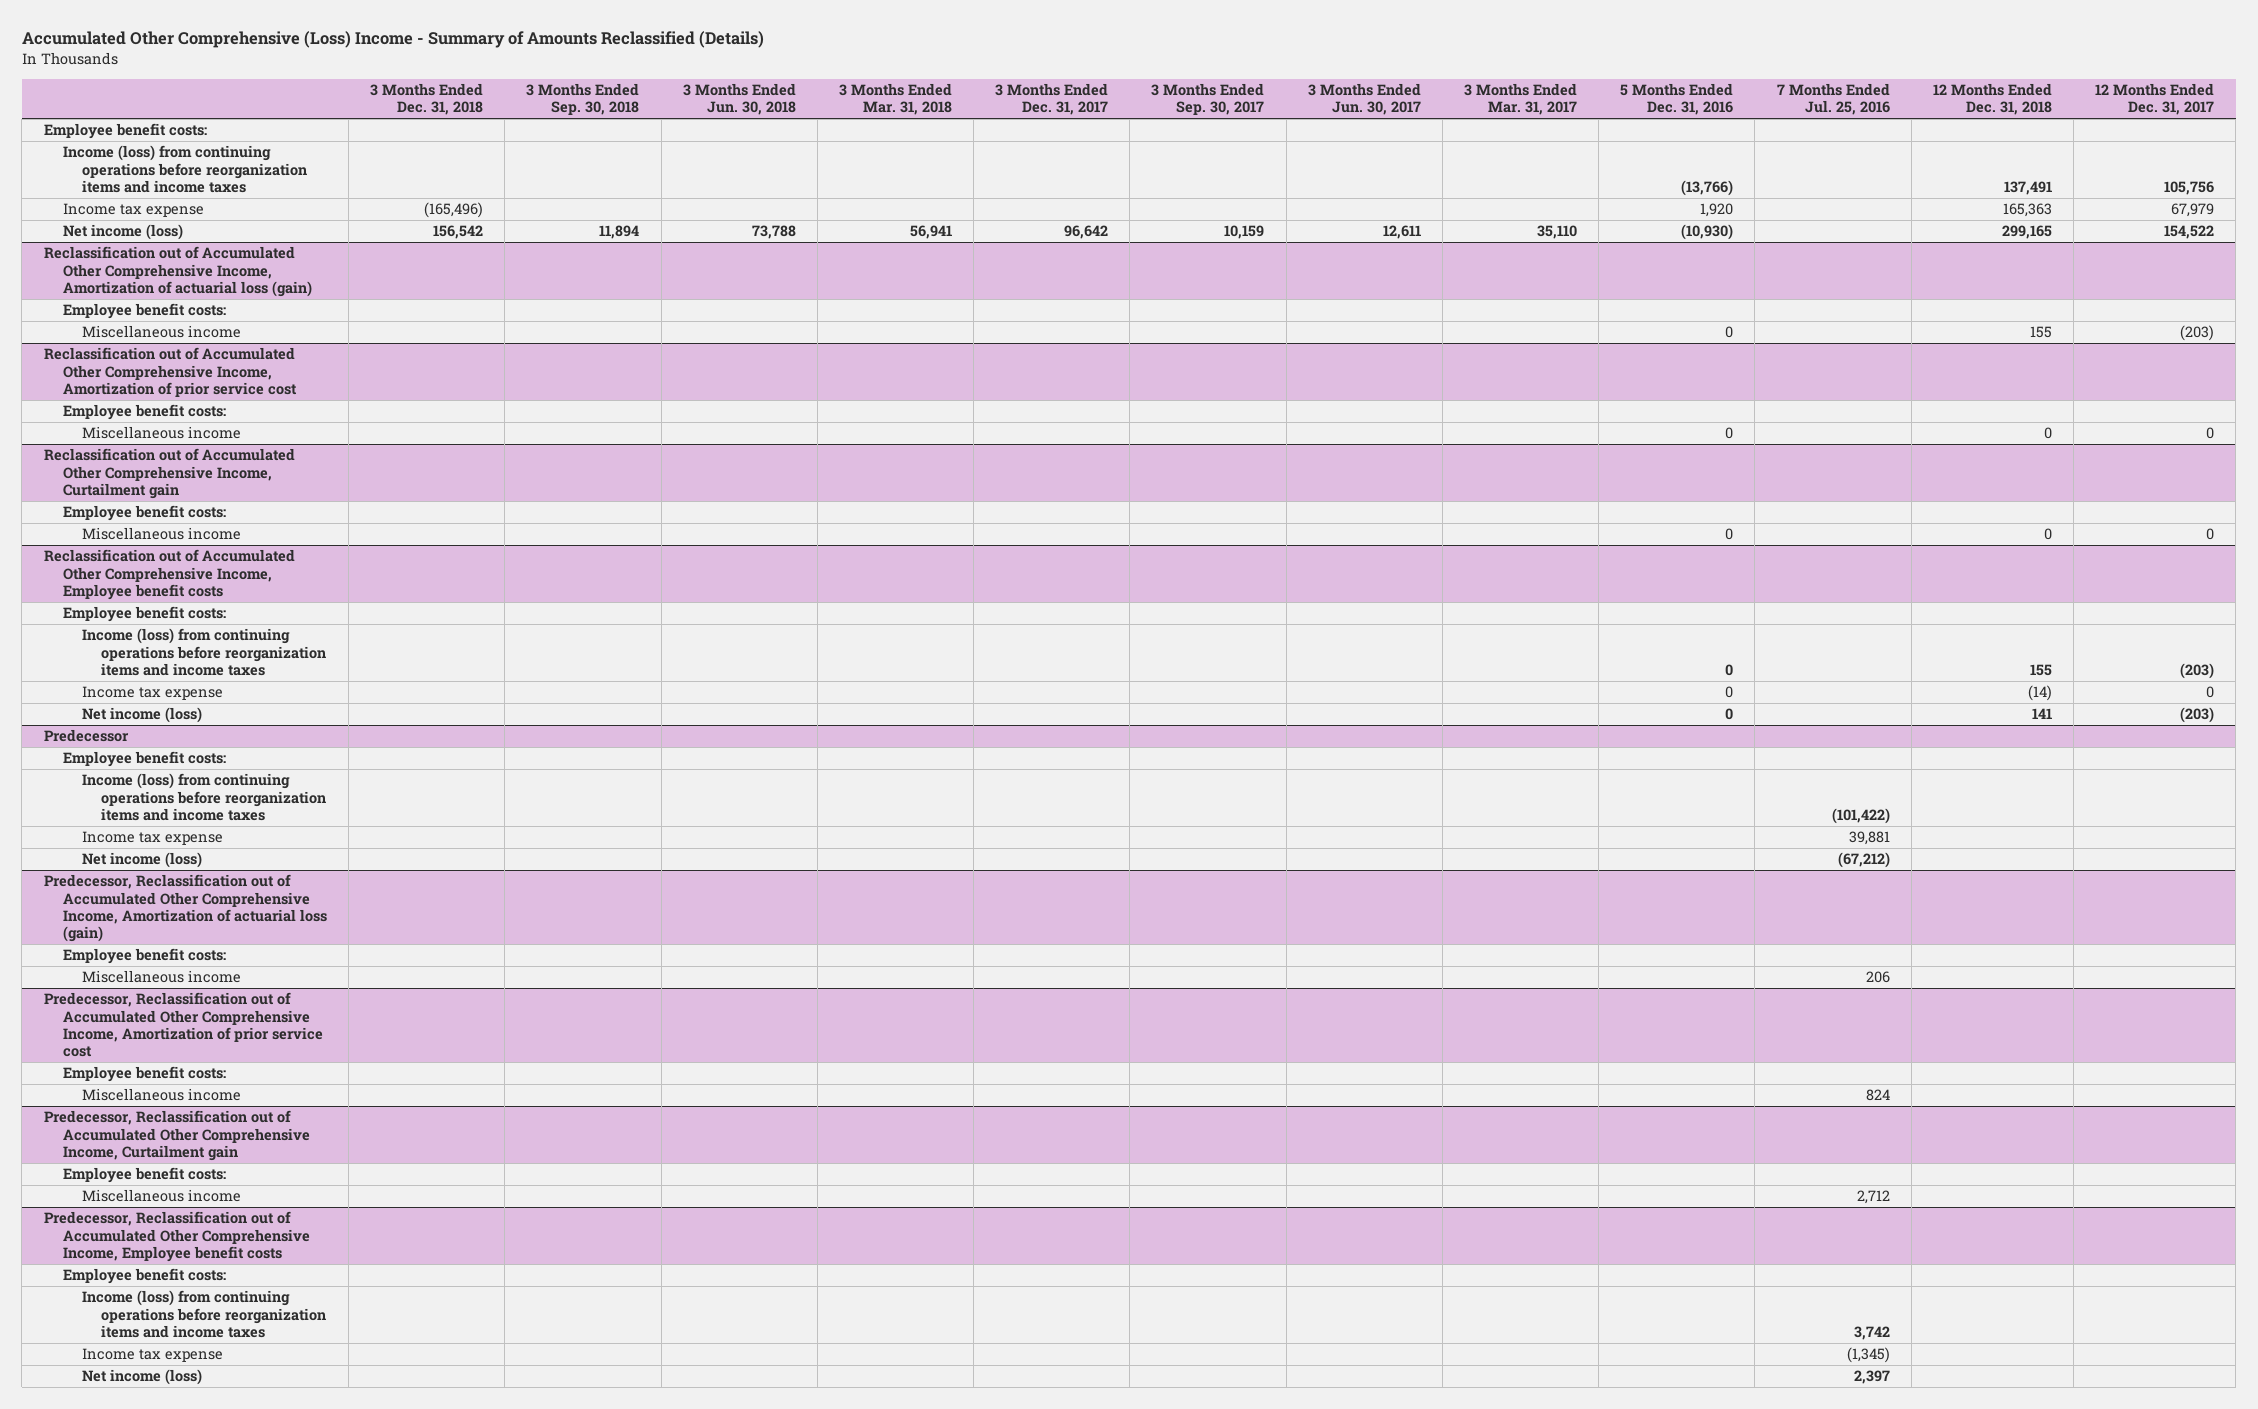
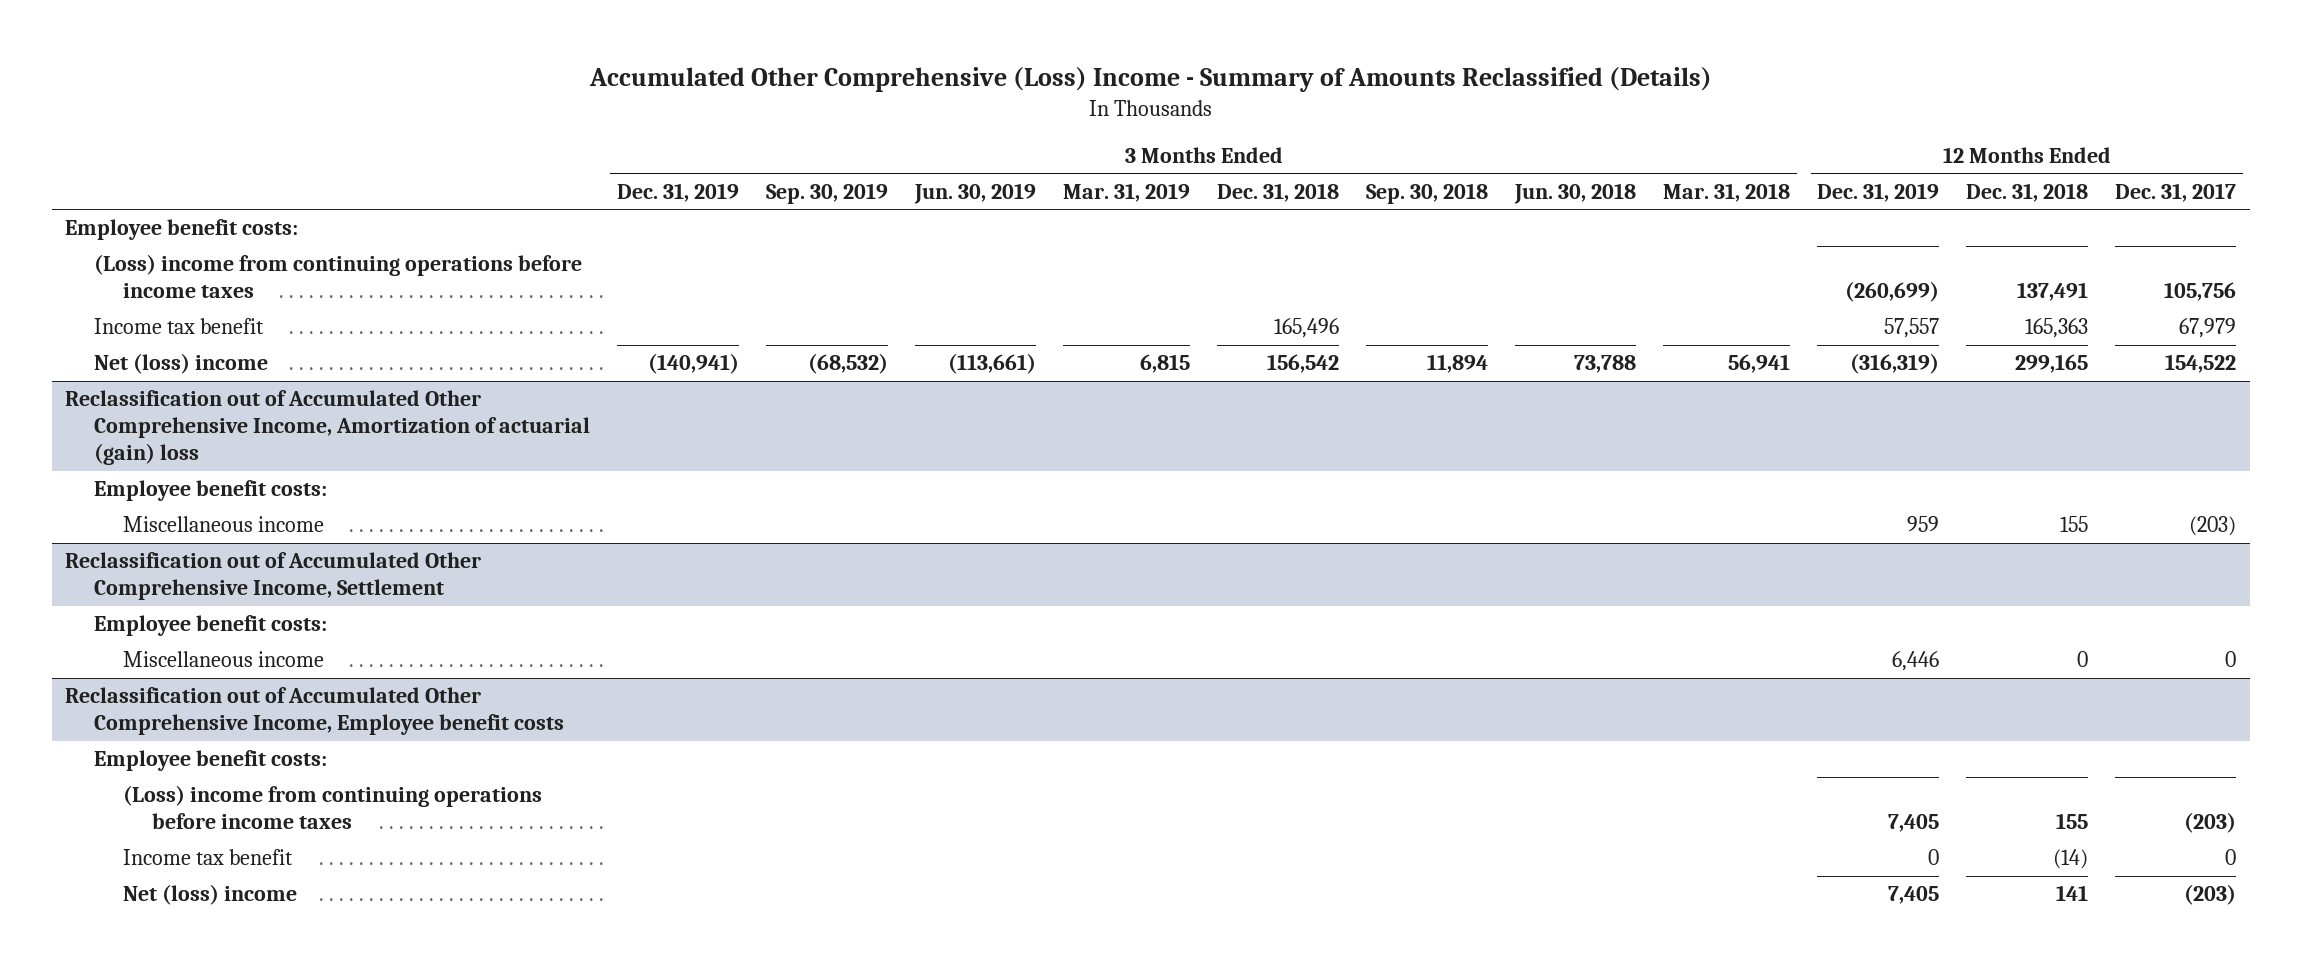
- | 3 Months Ended Dec. 31, 2018 | 3 Months Ended Sep. 30, 2018 | 3 Months Ended Jun. 30, 2018 | 3 Months Ended Mar. 31, 2018 | 3 Months Ended Dec. 31, 2017 | 3 Months Ended Sep. 30, 2017 | 3 Months Ended Jun. 30, 2017 | 3 Months Ended Mar. 31, 2017 | 5 Months Ended Dec. 31, 2016 | 7 Months Ended Jul. 25, 2016 | 12 Months Ended Dec. 31, 2018 | 12 Months Ended Dec. 31, 2017
+ | 3 Months Ended Dec. 31, 2019 | 3 Months Ended Sep. 30, 2019 | 3 Months Ended Jun. 30, 2019 | 3 Months Ended Mar. 31, 2019 | 3 Months Ended Dec. 31, 2018 | 3 Months Ended Sep. 30, 2018 | 3 Months Ended Jun. 30, 2018 | 3 Months Ended Mar. 31, 2018 | 12 Months Ended Dec. 31, 2019 | 12 Months Ended Dec. 31, 2018 | 12 Months Ended Dec. 31, 2017
- Income (loss) from continuing operations before reorganization items and income taxes | | | | | | | | | (13,766) | | 137,491 | 105,756
- Income tax expense | (165,496) | | | | | | | | 1,920 | | 165,363 | 67,979
- Net income (loss) | 156,542 | 11,894 | 73,788 | 56,941 | 96,642 | 10,159 | 12,611 | 35,110 | (10,930) | | 299,165 | 154,522
- Reclassification out of Accumulated Other Comprehensive Income, Amortization of actuarial loss (gain)
+ (Loss) income from continuing operations before income taxes | | | | | | | | | (260,699) | 137,491 | 105,756
+ Income tax benefit | | | | | 165,496 | | | | 57,557 | 165,363 | 67,979
+ Net (loss) income | (140,941) | (68,532) | (113,661) | 6,815 | 156,542 | 11,894 | 73,788 | 56,941 | (316,319) | 299,165 | 154,522
+ Reclassification out of Accumulated Other Comprehensive Income, Amortization of actuarial (gain) loss
- Reclassification out of Accumulated Other Comprehensive Income, Amortization of prior service cost
- Employee benefit costs:
- Miscellaneous income | | | | | | | | | 0 | | 0 | 0
- Reclassification out of Accumulated Other Comprehensive Income, Curtailment gain
+ Reclassification out of Accumulated Other Comprehensive Income, Settlement
@ Reclassification out of Accumulated Other Comprehensive Income, Employee benefit costs
- Income (loss) from continuing operations before reorganization items and income taxes | | | | | | | | | 0 | | 155 | (203)
- Income tax expense | | | | | | | | | 0 | | (14) | 0
- Net income (loss) | | | | | | | | | 0 | | 141 | (203)
- Predecessor
- Employee benefit costs:
- Income (loss) from continuing operations before reorganization items and income taxes | | | | | | | | | | (101,422) | |
- Income tax expense | | | | | | | | | | 39,881 | |
- Net income (loss) | | | | | | | | | | (67,212) | |
- Predecessor, Reclassification out of Accumulated Other Comprehensive Income, Amortization of actuarial loss (gain)
- Employee benefit costs:
- Miscellaneous income | | | | | | | | | | 206 | |
- Predecessor, Reclassification out of Accumulated Other Comprehensive Income, Amortization of prior service cost
- Employee benefit costs:
- Miscellaneous income | | | | | | | | | | 824 | |
- Predecessor, Reclassification out of Accumulated Other Comprehensive Income, Curtailment gain
- Employee benefit costs:
- Miscellaneous income | | | | | | | | | | 2,712 | |
- Predecessor, Reclassification out of Accumulated Other Comprehensive Income, Employee benefit costs
- Employee benefit costs:
- Income (loss) from continuing operations before reorganization items and income taxes | | | | | | | | | | 3,742 | |
- Income tax expense | | | | | | | | | | (1,345) | |
- Net income (loss) | | | | | | | | | | 2,397 | |
@ Reclassification out of Accumulated Other Comprehensive Income, Employee benefit costs
+ (Loss) income from continuing operations before income taxes | | | | | | | | | 7,405 | 155 | (203)
+ Income tax benefit | | | | | | | | | 0 | (14) | 0
+ Net (loss) income | | | | | | | | | 7,405 | 141 | (203)

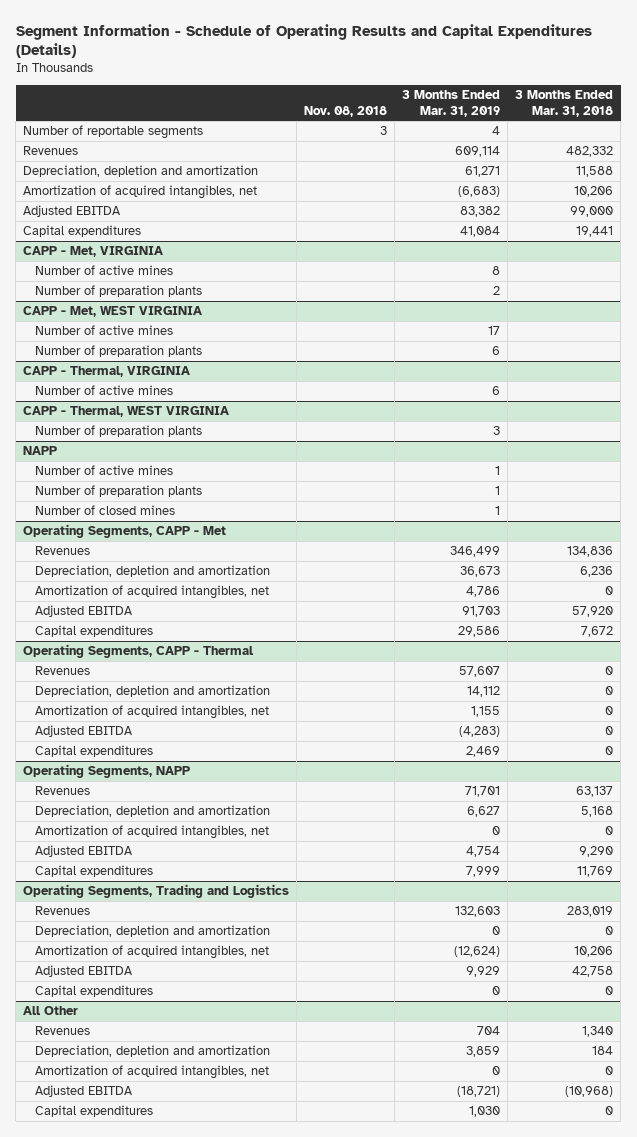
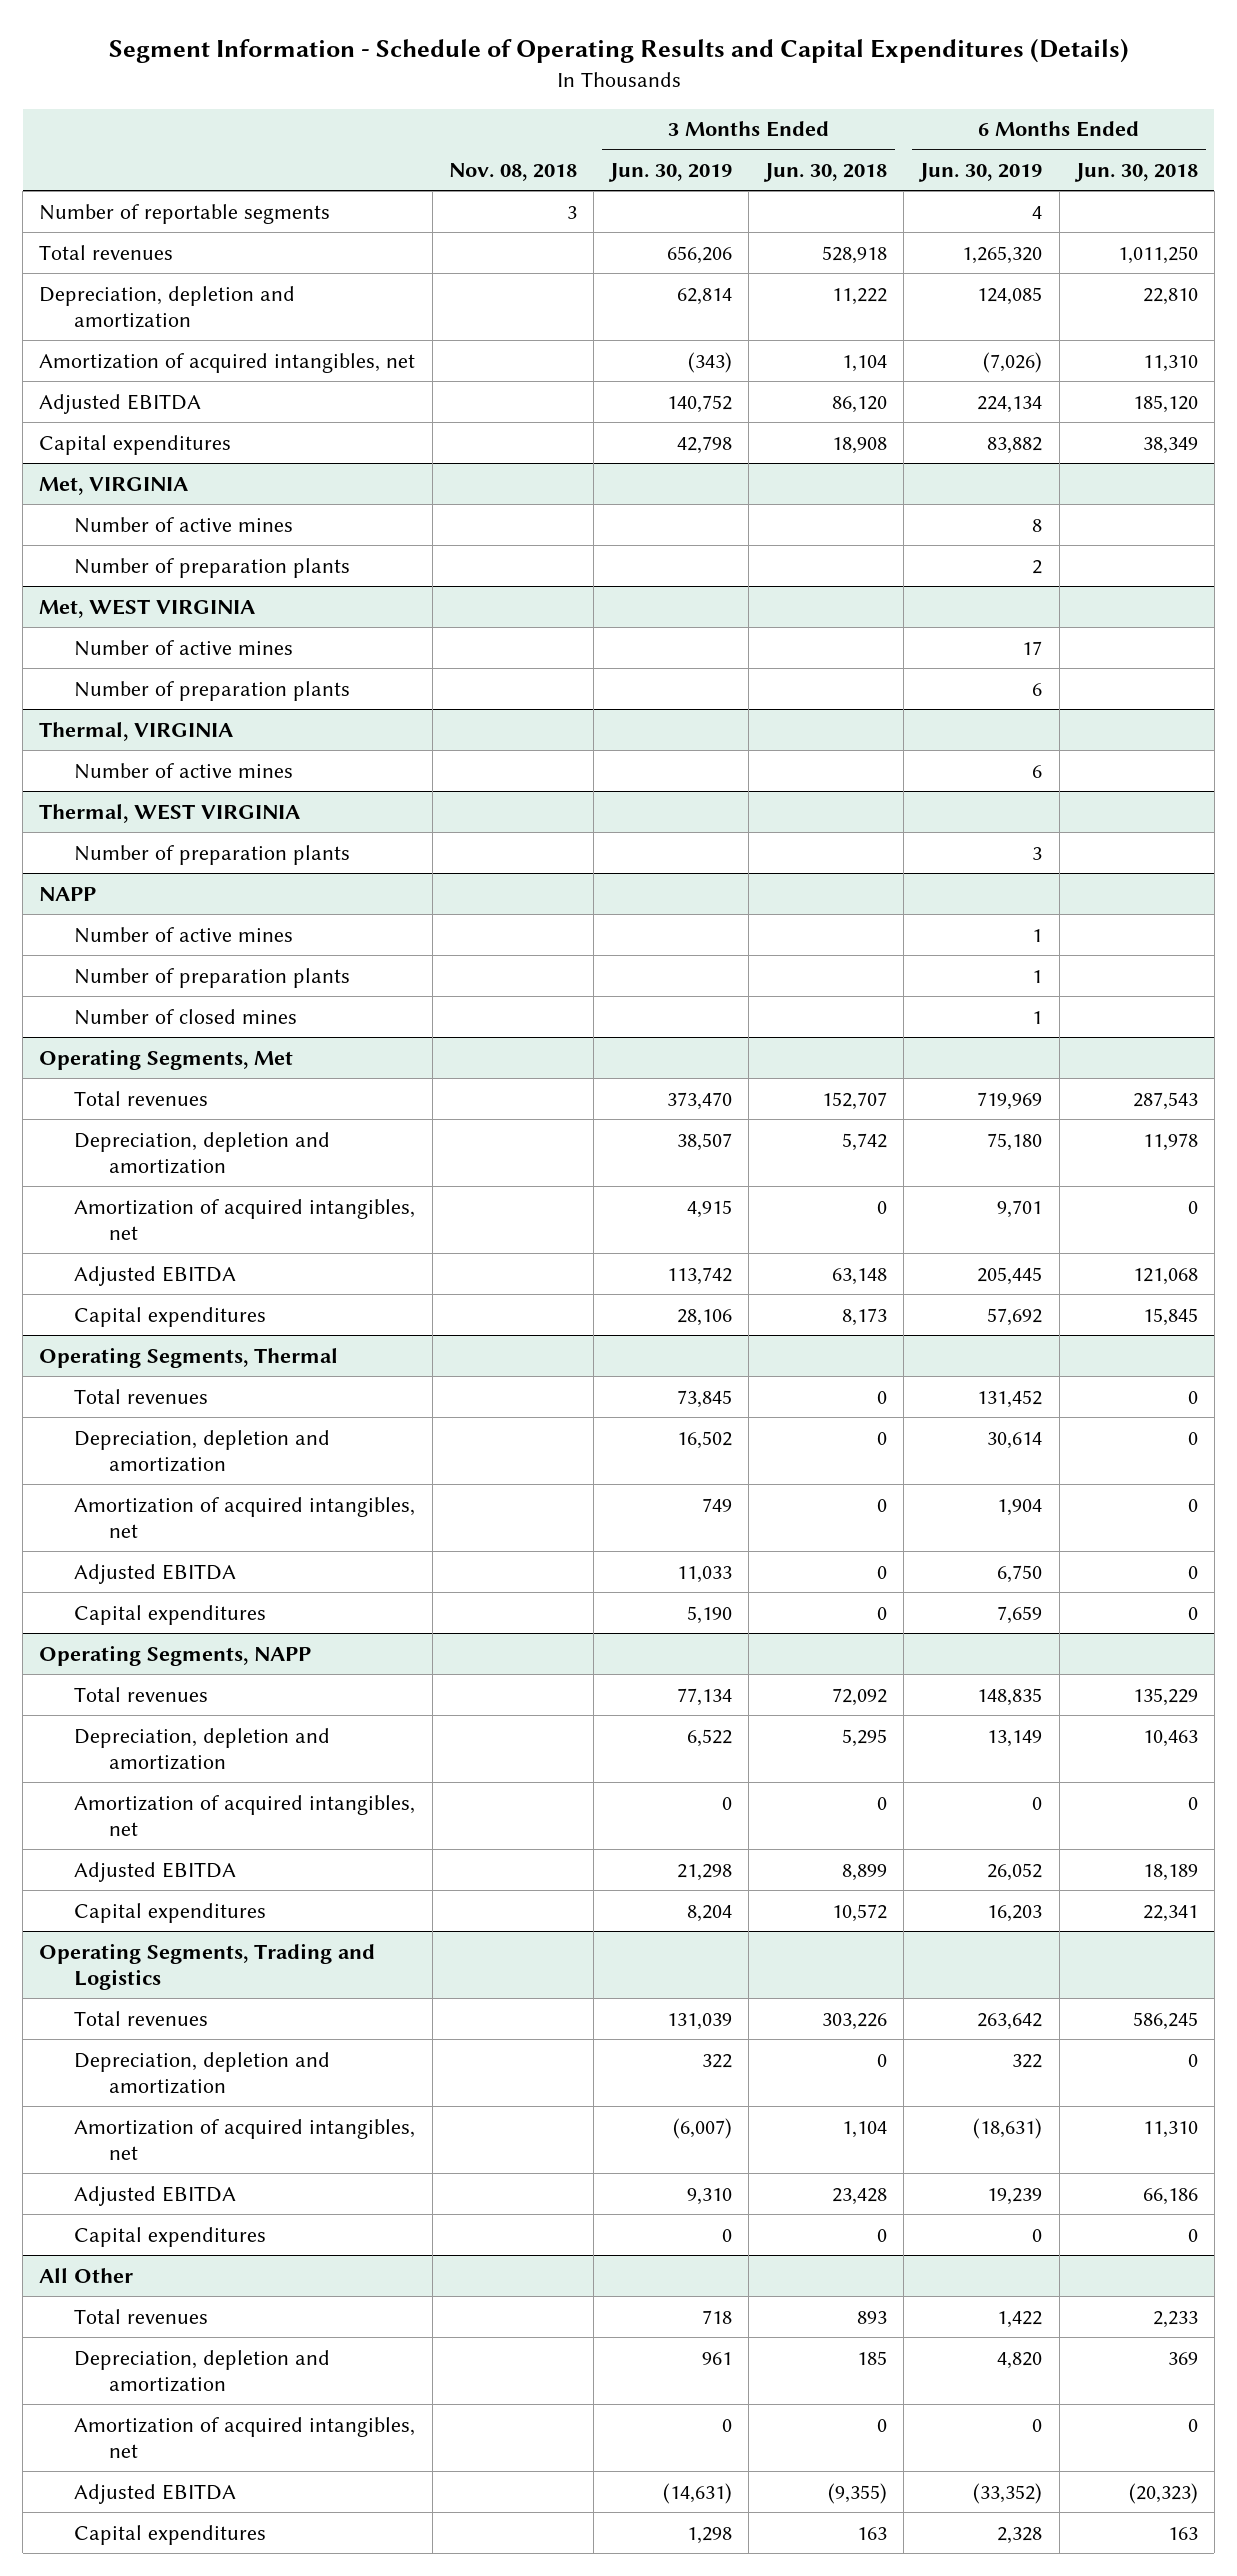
- | Nov. 08, 2018 | 3 Months Ended Mar. 31, 2019 | 3 Months Ended Mar. 31, 2018
+ | Nov. 08, 2018 | 3 Months Ended Jun. 30, 2019 | 3 Months Ended Jun. 30, 2018 | 6 Months Ended Jun. 30, 2019 | 6 Months Ended Jun. 30, 2018
- Revenues | | 609,114 | 482,332
+ Total revenues | | 656,206 | 528,918 | 1,265,320 | 1,011,250
- CAPP - Met, VIRGINIA
+ Met, VIRGINIA
- CAPP - Met, WEST VIRGINIA
+ Met, WEST VIRGINIA
- CAPP - Thermal, VIRGINIA
+ Thermal, VIRGINIA
- CAPP - Thermal, WEST VIRGINIA
+ Thermal, WEST VIRGINIA
- Operating Segments, CAPP - Met
- Revenues | | 346,499 | 134,836
+ Operating Segments, Met
+ Total revenues | | 373,470 | 152,707 | 719,969 | 287,543
- Operating Segments, CAPP - Thermal
- Revenues | | 57,607 | 0
+ Operating Segments, Thermal
+ Total revenues | | 73,845 | 0 | 131,452 | 0
@ Operating Segments, NAPP
- Revenues | | 71,701 | 63,137
+ Total revenues | | 77,134 | 72,092 | 148,835 | 135,229
@ Operating Segments, Trading and Logistics
- Revenues | | 132,603 | 283,019
+ Total revenues | | 131,039 | 303,226 | 263,642 | 586,245
@ All Other
- Revenues | | 704 | 1,340
+ Total revenues | | 718 | 893 | 1,422 | 2,233

